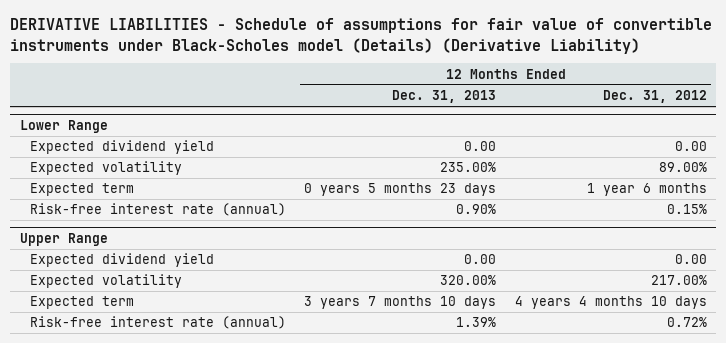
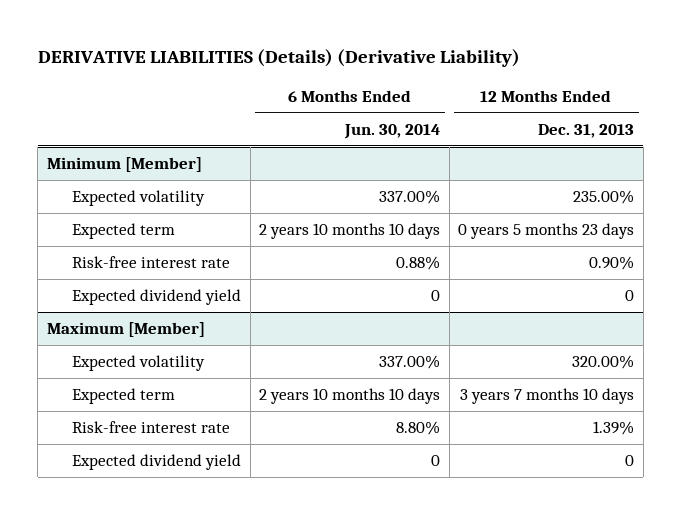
- DERIVATIVE LIABILITIES - Schedule of assumptions for fair value of convertible instruments under Black-Scholes model (Details) (Derivative Liability)
+ DERIVATIVE LIABILITIES (Details) (Derivative Liability)
- | 12 Months Ended Dec. 31, 2013 | 12 Months Ended Dec. 31, 2012
+ | 6 Months Ended Jun. 30, 2014 | 12 Months Ended Dec. 31, 2013
- Lower Range
- Expected dividend yield | 0.00 | 0.00
+ Minimum [Member]
- Risk-free interest rate (annual) | 0.90% | 0.15%
- Upper Range
- Expected dividend yield | 0.00 | 0.00
+ Risk-free interest rate | 0.88% | 0.90%
+ Expected dividend yield | 0 | 0
+ Maximum [Member]
- Risk-free interest rate (annual) | 1.39% | 0.72%
+ Risk-free interest rate | 8.80% | 1.39%
+ Expected dividend yield | 0 | 0

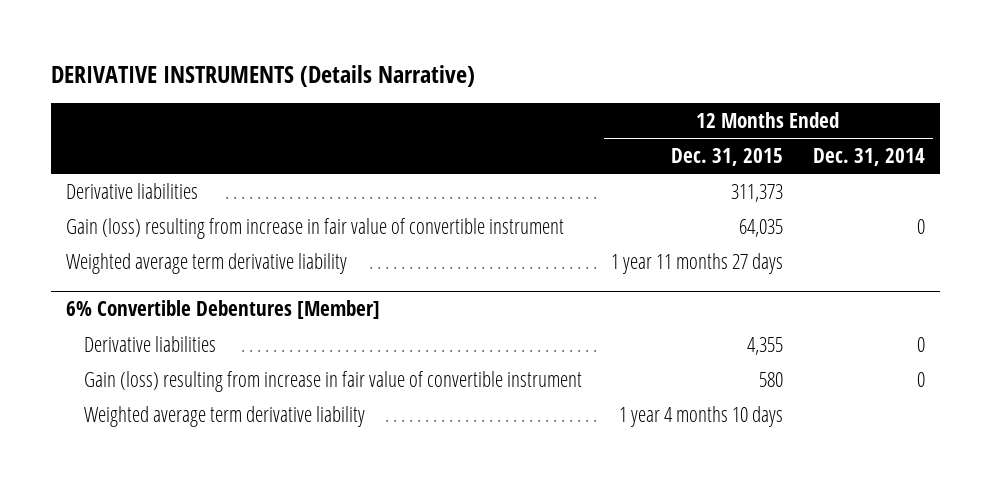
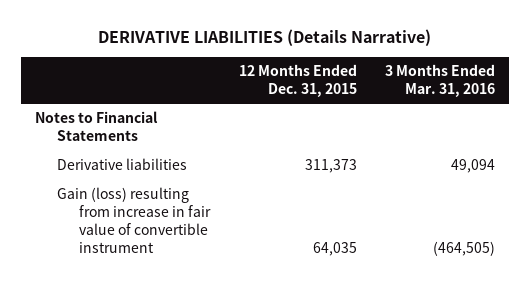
- DERIVATIVE INSTRUMENTS (Details Narrative)
+ DERIVATIVE LIABILITIES (Details Narrative)
- | 12 Months Ended Dec. 31, 2015 | 12 Months Ended Dec. 31, 2014
+ | 12 Months Ended Dec. 31, 2015 | 3 Months Ended Mar. 31, 2016
+ Notes to Financial Statements
- Weighted average term derivative liability | 1 year 11 months 27 days |
- 6% Convertible Debentures [Member]
- Derivative liabilities | 4,355 | 0
- Gain (loss) resulting from increase in fair value of convertible instrument | 580 | 0
- Weighted average term derivative liability | 1 year 4 months 10 days |

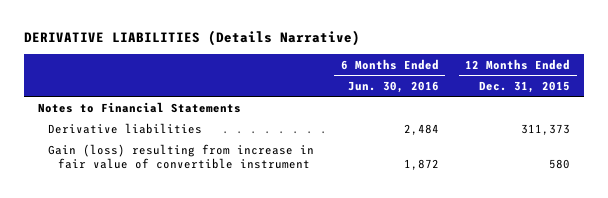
- | 12 Months Ended Dec. 31, 2015 | 3 Months Ended Mar. 31, 2016
+ | 6 Months Ended Jun. 30, 2016 | 12 Months Ended Dec. 31, 2015
- Gain (loss) resulting from increase in fair value of convertible instrument | 64,035 | (464,505)
+ Gain (loss) resulting from increase in fair value of convertible instrument | 1,872 | 580

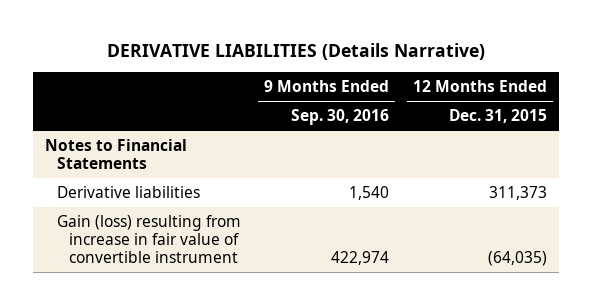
- | 6 Months Ended Jun. 30, 2016 | 12 Months Ended Dec. 31, 2015
+ | 9 Months Ended Sep. 30, 2016 | 12 Months Ended Dec. 31, 2015
- Gain (loss) resulting from increase in fair value of convertible instrument | 1,872 | 580
+ Gain (loss) resulting from increase in fair value of convertible instrument | 422,974 | (64,035)

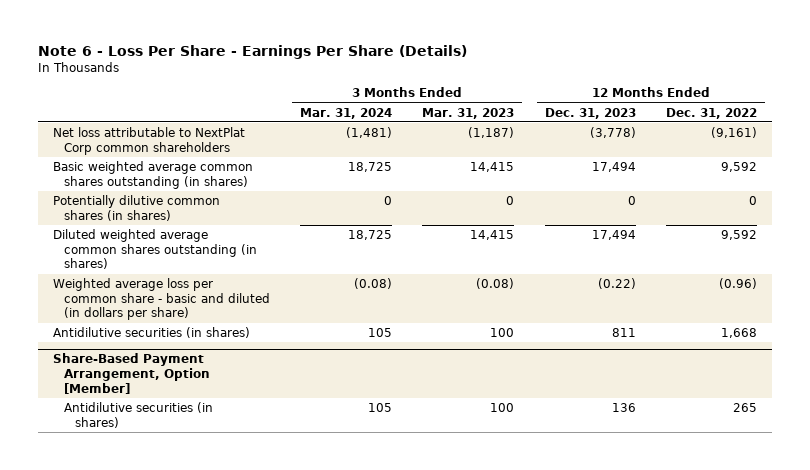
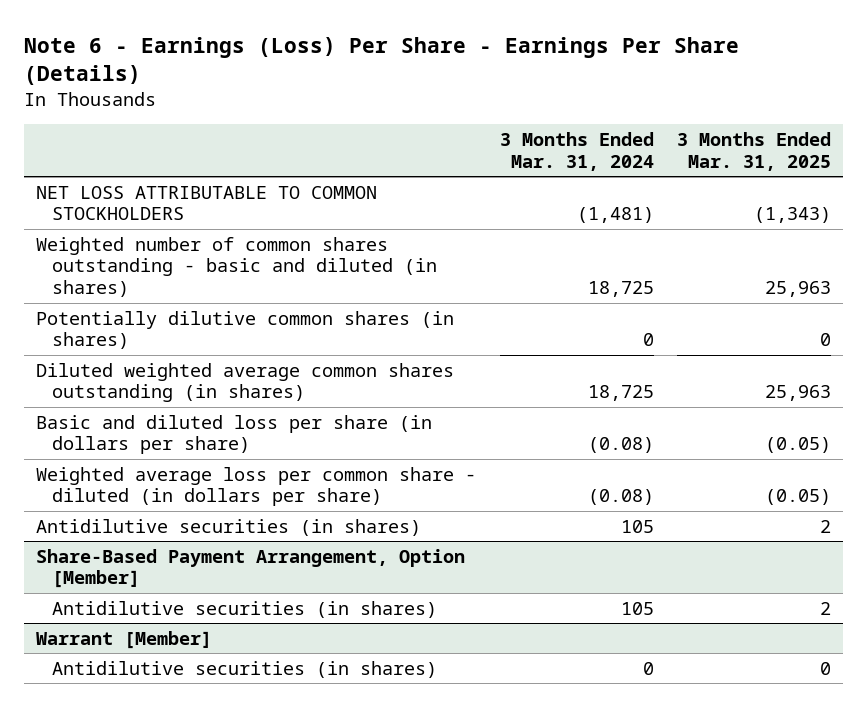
- Note 6 - Loss Per Share - Earnings Per Share (Details)
+ Note 6 - Earnings (Loss) Per Share - Earnings Per Share (Details)
- | 3 Months Ended Mar. 31, 2024 | 3 Months Ended Mar. 31, 2023 | 12 Months Ended Dec. 31, 2023 | 12 Months Ended Dec. 31, 2022
+ | 3 Months Ended Mar. 31, 2024 | 3 Months Ended Mar. 31, 2025
- Net loss attributable to NextPlat Corp common shareholders | (1,481) | (1,187) | (3,778) | (9,161)
- Basic weighted average common shares outstanding (in shares) | 18,725 | 14,415 | 17,494 | 9,592
+ NET LOSS ATTRIBUTABLE TO COMMON STOCKHOLDERS | (1,481) | (1,343)
+ Weighted number of common shares outstanding - basic and diluted (in shares) | 18,725 | 25,963
- Weighted average loss per common share - basic and diluted (in dollars per share) | (0.08) | (0.08) | (0.22) | (0.96)
+ Basic and diluted loss per share (in dollars per share) | (0.08) | (0.05)
+ Weighted average loss per common share - diluted (in dollars per share) | (0.08) | (0.05)
+ Warrant [Member]
+ Antidilutive securities (in shares) | 0 | 0

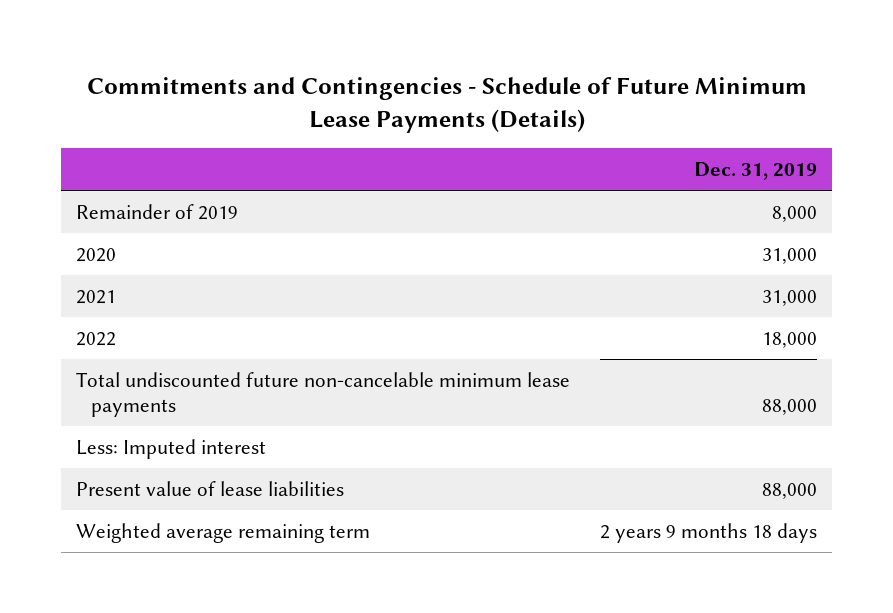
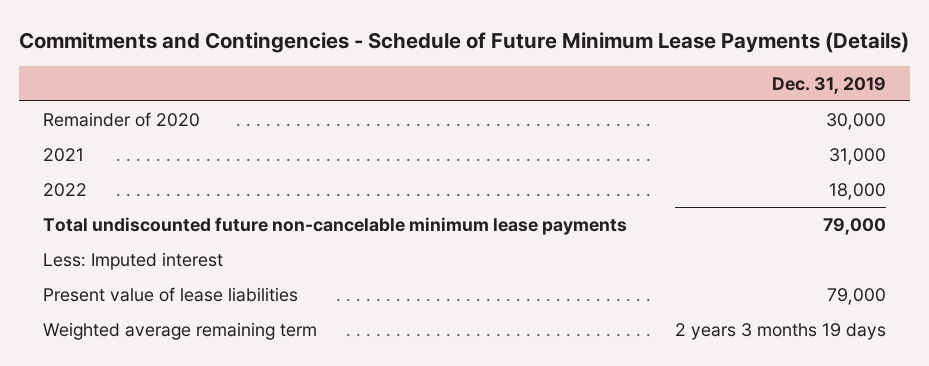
- Remainder of 2019 | 8,000
- 2020 | 31,000
+ Remainder of 2020 | 30,000
- Total undiscounted future non-cancelable minimum lease payments | 88,000
+ Total undiscounted future non-cancelable minimum lease payments | 79,000
- Present value of lease liabilities | 88,000
- Weighted average remaining term | 2 years 9 months 18 days
+ Present value of lease liabilities | 79,000
+ Weighted average remaining term | 2 years 3 months 19 days

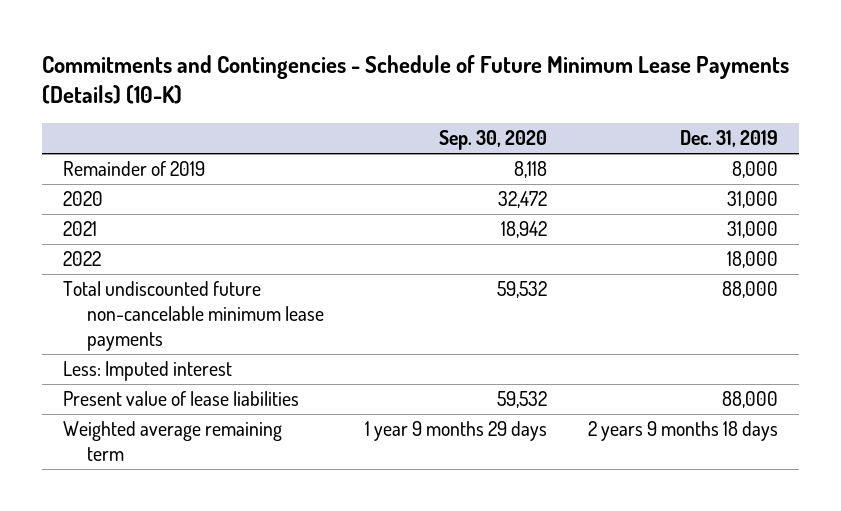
- Commitments and Contingencies - Schedule of Future Minimum Lease Payments (Details)
+ Commitments and Contingencies - Schedule of Future Minimum Lease Payments (Details) (10-K)
- | Dec. 31, 2019
+ | Sep. 30, 2020 | Dec. 31, 2019
- Remainder of 2020 | 30,000
+ Remainder of 2019 | 8,118 | 8,000
+ 2020 | 32,472 | 31,000
- Total undiscounted future non-cancelable minimum lease payments | 79,000
+ Total undiscounted future non-cancelable minimum lease payments | 59,532 | 88,000
- Present value of lease liabilities | 79,000
- Weighted average remaining term | 2 years 3 months 19 days
+ Present value of lease liabilities | 59,532 | 88,000
+ Weighted average remaining term | 1 year 9 months 29 days | 2 years 9 months 18 days

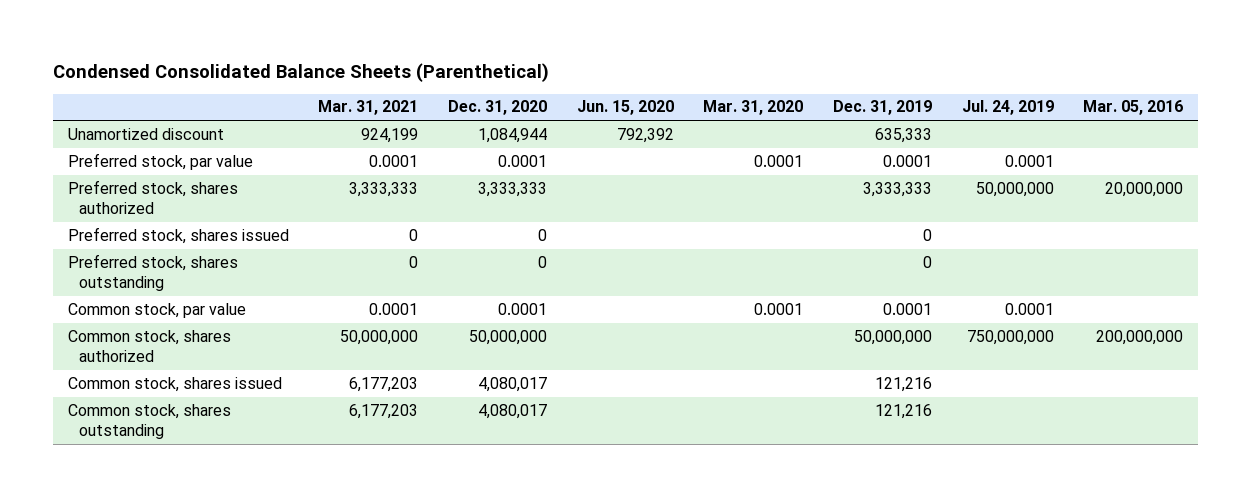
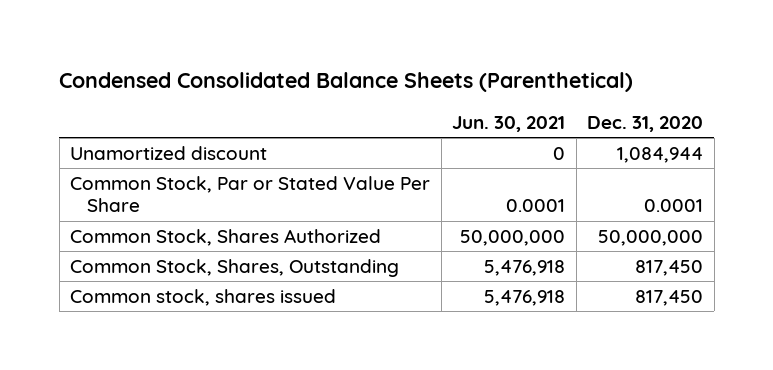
- | Mar. 31, 2021 | Dec. 31, 2020 | Jun. 15, 2020 | Mar. 31, 2020 | Dec. 31, 2019 | Jul. 24, 2019 | Mar. 05, 2016
+ | Jun. 30, 2021 | Dec. 31, 2020
- Preferred stock, par value | 0.0001 | 0.0001 | | 0.0001 | 0.0001 | 0.0001 |
- Preferred stock, shares authorized | 3,333,333 | 3,333,333 | | | 3,333,333 | 50,000,000 | 20,000,000
- Preferred stock, shares issued | 0 | 0 | | | 0 | |
- Preferred stock, shares outstanding | 0 | 0 | | | 0 | |
- Common stock, par value | 0.0001 | 0.0001 | | 0.0001 | 0.0001 | 0.0001 |
- Common stock, shares authorized | 50,000,000 | 50,000,000 | | | 50,000,000 | 750,000,000 | 200,000,000
- Common stock, shares issued | 6,177,203 | 4,080,017 | | | 121,216 | |
- Common stock, shares outstanding | 6,177,203 | 4,080,017 | | | 121,216 | |
+ Common Stock, Par or Stated Value Per Share | 0.0001 | 0.0001
+ Common Stock, Shares Authorized | 50,000,000 | 50,000,000
+ Common Stock, Shares, Outstanding | 5,476,918 | 817,450
+ Common stock, shares issued | 5,476,918 | 817,450

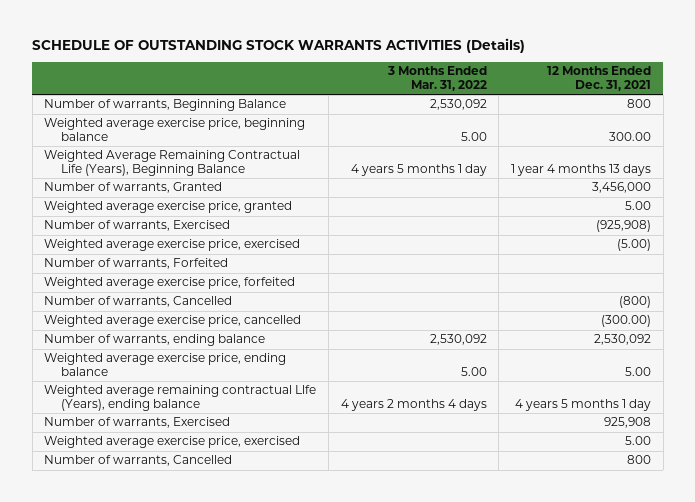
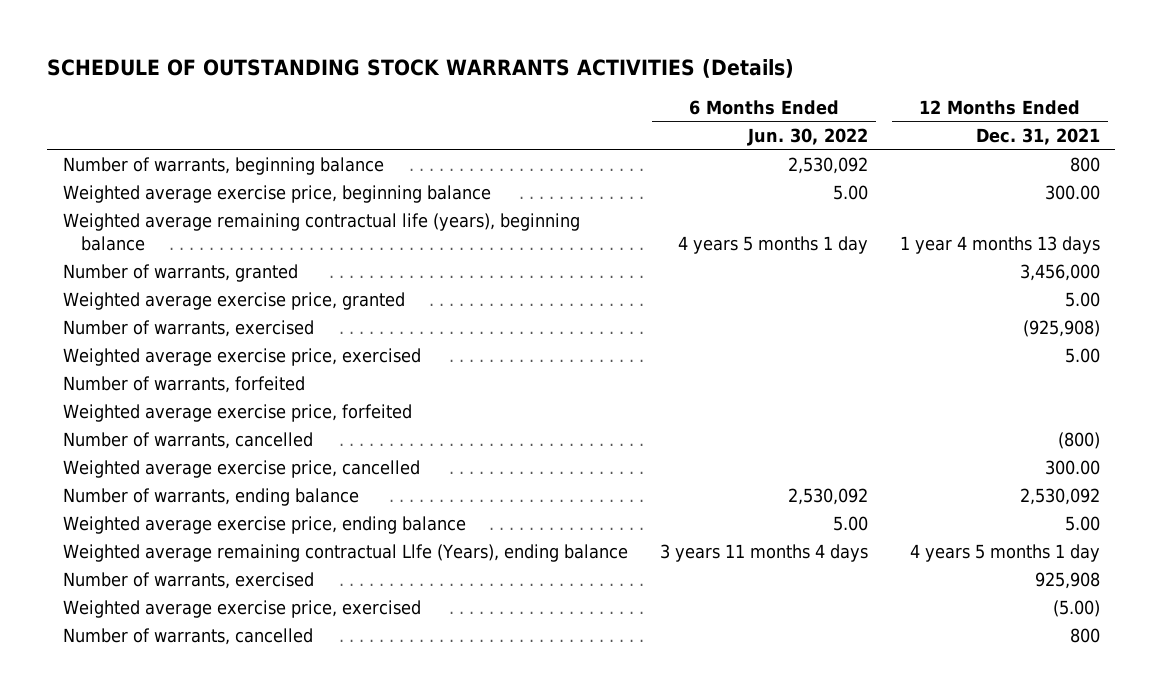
- | 3 Months Ended Mar. 31, 2022 | 12 Months Ended Dec. 31, 2021
+ | 6 Months Ended Jun. 30, 2022 | 12 Months Ended Dec. 31, 2021
- Number of warrants, Beginning Balance | 2,530,092 | 800
+ Number of warrants, beginning balance | 2,530,092 | 800
- Weighted Average Remaining Contractual Life (Years), Beginning Balance | 4 years 5 months 1 day | 1 year 4 months 13 days
- Number of warrants, Granted | | 3,456,000
+ Weighted average remaining contractual life (years), beginning balance | 4 years 5 months 1 day | 1 year 4 months 13 days
+ Number of warrants, granted | | 3,456,000
- Number of warrants, Exercised | | (925,908)
- Number of warrants, Forfeited
+ Number of warrants, exercised | | (925,908)
moved up: Weighted average exercise price, exercised | | 5.00
+ Number of warrants, forfeited
- Number of warrants, Cancelled | | (800)
- Weighted average exercise price, cancelled | | (300.00)
+ Number of warrants, cancelled | | (800)
+ Weighted average exercise price, cancelled | | 300.00
- Number of warrants, Exercised | | 925,908
- Number of warrants, Cancelled | | 800
+ Number of warrants, exercised | | 925,908
moved down: Weighted average exercise price, exercised | | (5.00)
+ Number of warrants, cancelled | | 800

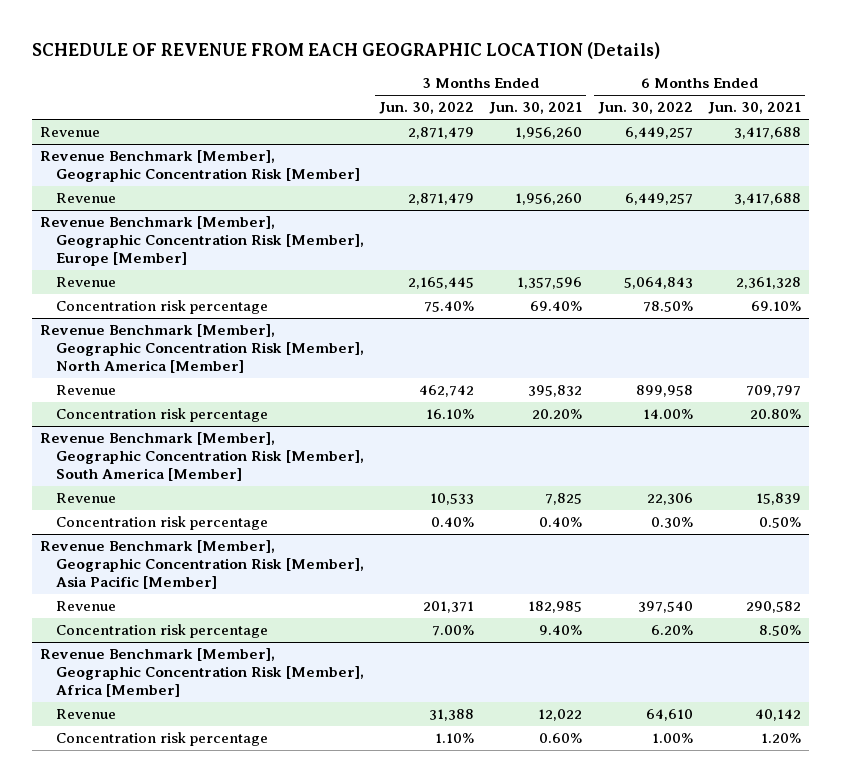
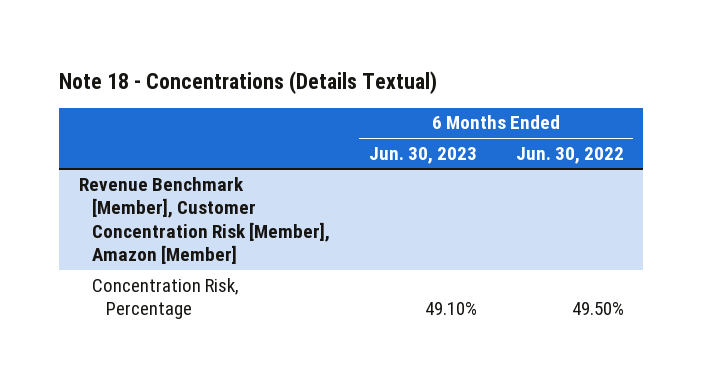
- SCHEDULE OF REVENUE FROM EACH GEOGRAPHIC LOCATION (Details)
+ Note 18 - Concentrations (Details Textual)
- | 3 Months Ended Jun. 30, 2022 | 3 Months Ended Jun. 30, 2021 | 6 Months Ended Jun. 30, 2022 | 6 Months Ended Jun. 30, 2021
+ | 6 Months Ended Jun. 30, 2023 | 6 Months Ended Jun. 30, 2022
- Revenue | 2,871,479 | 1,956,260 | 6,449,257 | 3,417,688
- Revenue Benchmark [Member], Geographic Concentration Risk [Member]
- Revenue | 2,871,479 | 1,956,260 | 6,449,257 | 3,417,688
- Revenue Benchmark [Member], Geographic Concentration Risk [Member], Europe [Member]
- Revenue | 2,165,445 | 1,357,596 | 5,064,843 | 2,361,328
- Concentration risk percentage | 75.40% | 69.40% | 78.50% | 69.10%
- Revenue Benchmark [Member], Geographic Concentration Risk [Member], North America [Member]
- Revenue | 462,742 | 395,832 | 899,958 | 709,797
- Concentration risk percentage | 16.10% | 20.20% | 14.00% | 20.80%
- Revenue Benchmark [Member], Geographic Concentration Risk [Member], South America [Member]
- Revenue | 10,533 | 7,825 | 22,306 | 15,839
- Concentration risk percentage | 0.40% | 0.40% | 0.30% | 0.50%
- Revenue Benchmark [Member], Geographic Concentration Risk [Member], Asia Pacific [Member]
- Revenue | 201,371 | 182,985 | 397,540 | 290,582
- Concentration risk percentage | 7.00% | 9.40% | 6.20% | 8.50%
- Revenue Benchmark [Member], Geographic Concentration Risk [Member], Africa [Member]
- Revenue | 31,388 | 12,022 | 64,610 | 40,142
- Concentration risk percentage | 1.10% | 0.60% | 1.00% | 1.20%
+ Revenue Benchmark [Member], Customer Concentration Risk [Member], Amazon [Member]
+ Concentration Risk, Percentage | 49.10% | 49.50%

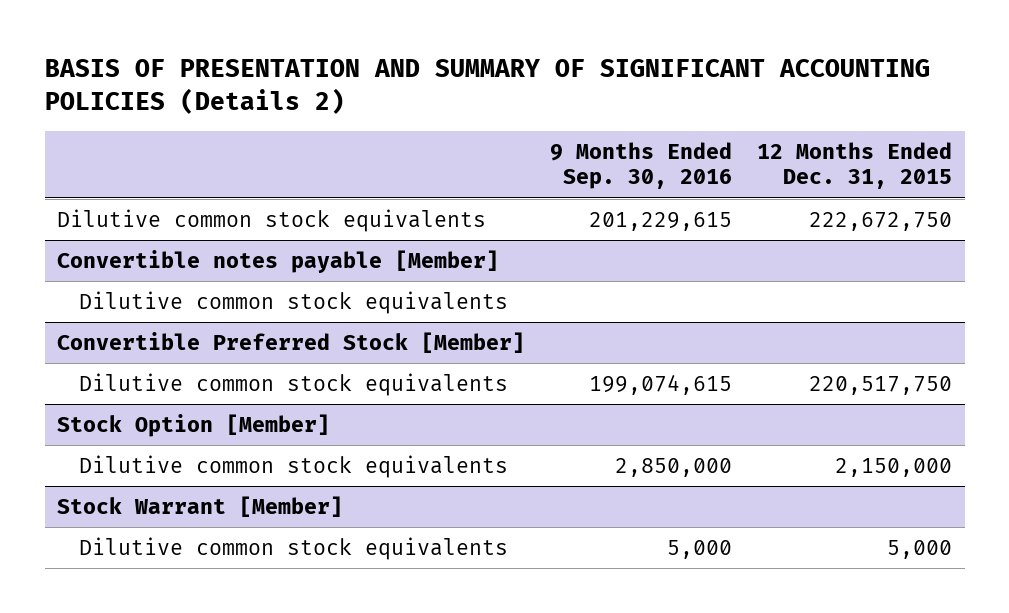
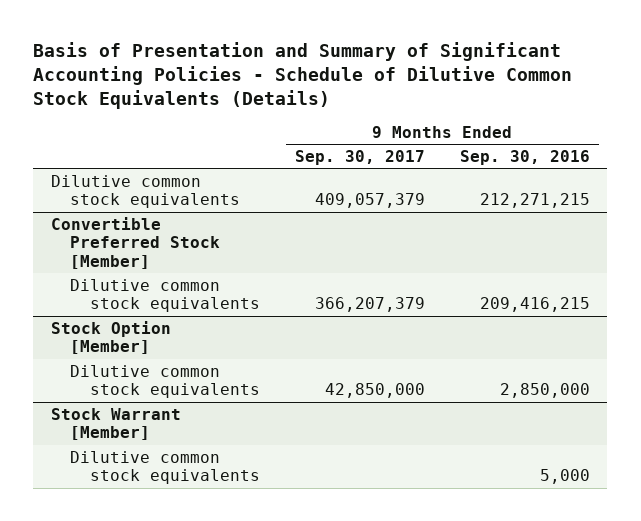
- BASIS OF PRESENTATION AND SUMMARY OF SIGNIFICANT ACCOUNTING POLICIES (Details 2)
+ Basis of Presentation and Summary of Significant Accounting Policies - Schedule of Dilutive Common Stock Equivalents (Details)
- | 9 Months Ended Sep. 30, 2016 | 12 Months Ended Dec. 31, 2015
+ | 9 Months Ended Sep. 30, 2017 | 9 Months Ended Sep. 30, 2016
- Dilutive common stock equivalents | 201,229,615 | 222,672,750
- Convertible notes payable [Member]
- Dilutive common stock equivalents
+ Dilutive common stock equivalents | 409,057,379 | 212,271,215
@ Convertible Preferred Stock [Member]
- Dilutive common stock equivalents | 199,074,615 | 220,517,750
+ Dilutive common stock equivalents | 366,207,379 | 209,416,215

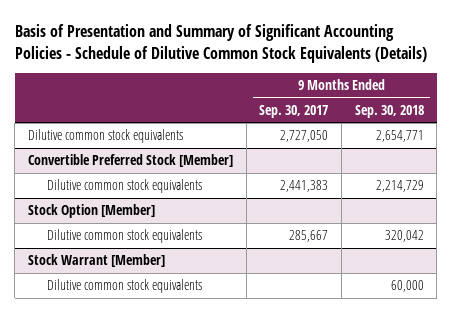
- | 9 Months Ended Sep. 30, 2017 | 9 Months Ended Sep. 30, 2016
+ | 9 Months Ended Sep. 30, 2017 | 9 Months Ended Sep. 30, 2018
- Dilutive common stock equivalents | 409,057,379 | 212,271,215
+ Dilutive common stock equivalents | 2,727,050 | 2,654,771
@ Convertible Preferred Stock [Member]
- Dilutive common stock equivalents | 366,207,379 | 209,416,215
+ Dilutive common stock equivalents | 2,441,383 | 2,214,729
@ Stock Option [Member]
- Dilutive common stock equivalents | 42,850,000 | 2,850,000
+ Dilutive common stock equivalents | 285,667 | 320,042

